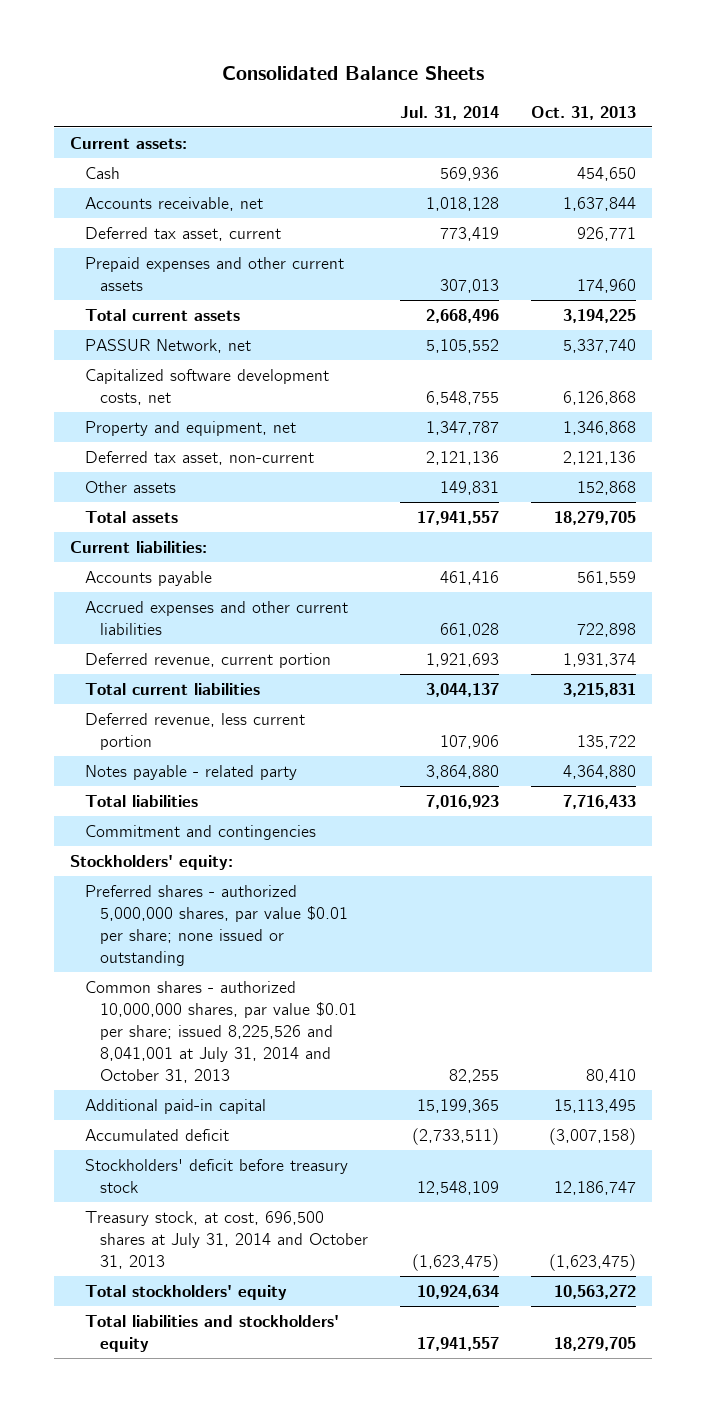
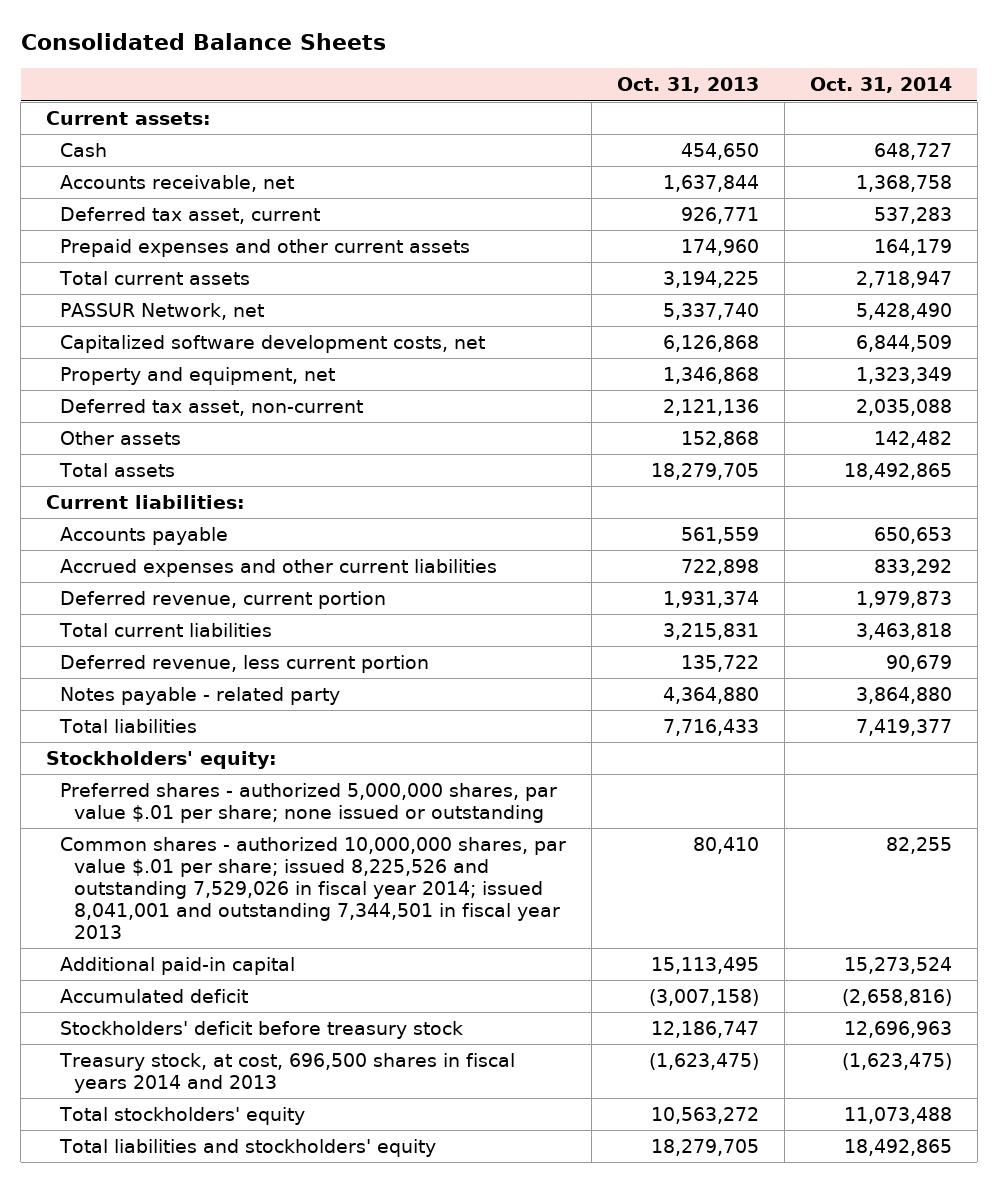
- | Jul. 31, 2014 | Oct. 31, 2013
+ | Oct. 31, 2013 | Oct. 31, 2014
- Commitment and contingencies
- Preferred shares - authorized 5,000,000 shares, par value $0.01 per share; none issued or outstanding
- Common shares - authorized 10,000,000 shares, par value $0.01 per share; issued 8,225,526 and 8,041,001 at July 31, 2014 and October 31, 2013 | 82,255 | 80,410
+ Preferred shares - authorized 5,000,000 shares, par value $.01 per share; none issued or outstanding
+ Common shares - authorized 10,000,000 shares, par value $.01 per share; issued 8,225,526 and outstanding 7,529,026 in fiscal year 2014; issued 8,041,001 and outstanding 7,344,501 in fiscal year 2013 | 80,410 | 82,255
- Treasury stock, at cost, 696,500 shares at July 31, 2014 and October 31, 2013 | (1,623,475) | (1,623,475)
+ Treasury stock, at cost, 696,500 shares in fiscal years 2014 and 2013 | (1,623,475) | (1,623,475)

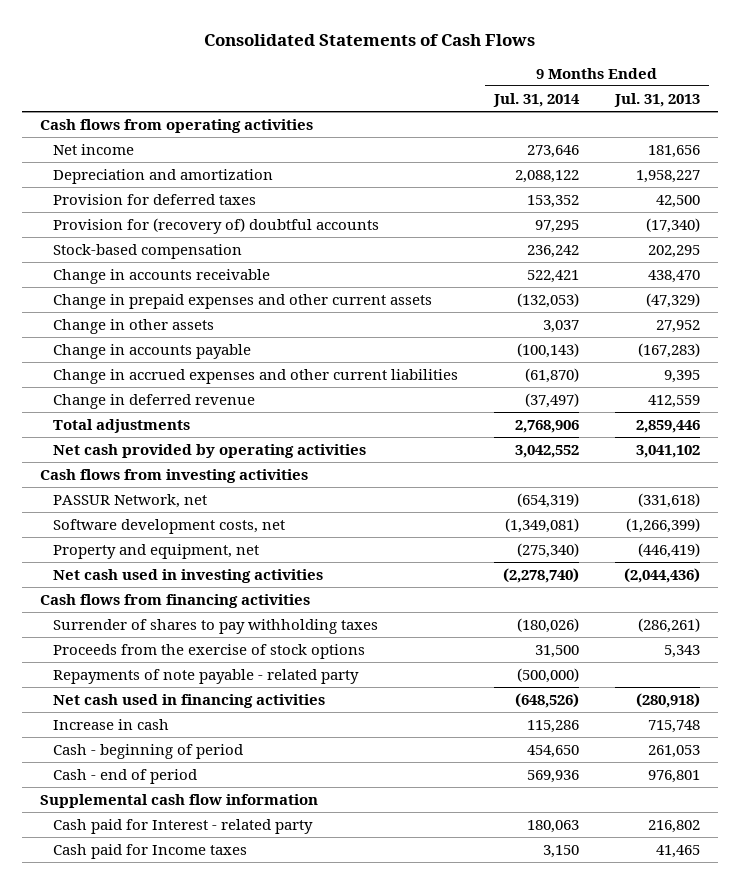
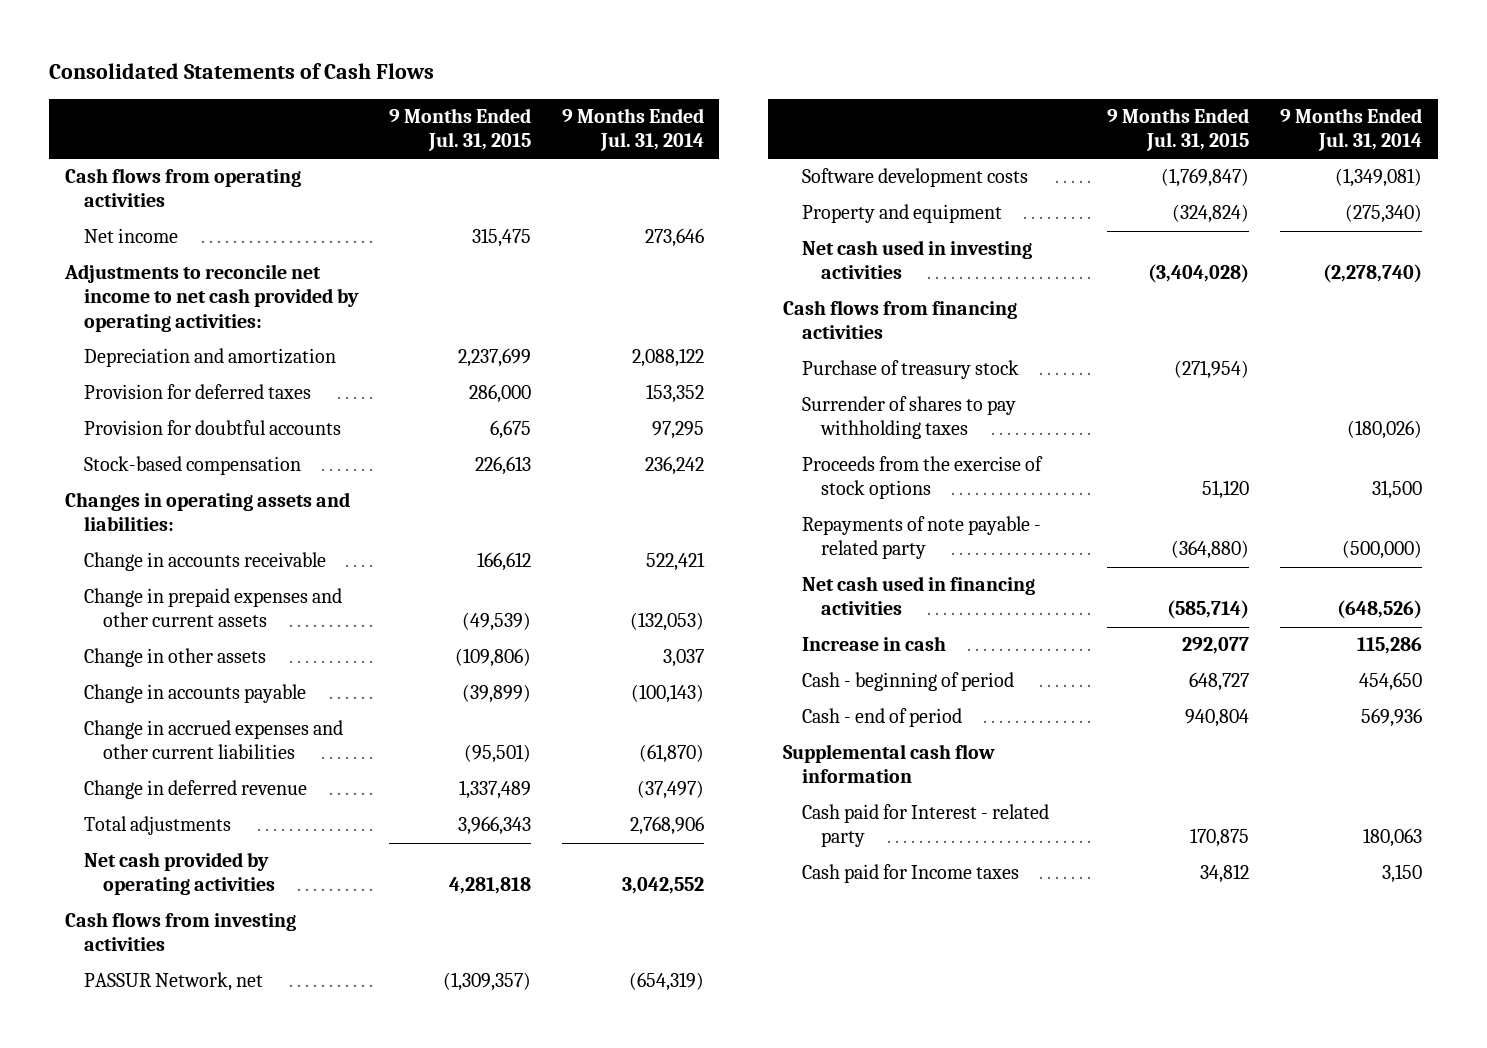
- | 9 Months Ended Jul. 31, 2014 | 9 Months Ended Jul. 31, 2013
+ | 9 Months Ended Jul. 31, 2015 | 9 Months Ended Jul. 31, 2014
+ Adjustments to reconcile net income to net cash provided by operating activities:
- Provision for (recovery of) doubtful accounts | 97,295 | (17,340)
+ Provision for doubtful accounts | 6,675 | 97,295
+ Changes in operating assets and liabilities:
- Software development costs, net | (1,349,081) | (1,266,399)
- Property and equipment, net | (275,340) | (446,419)
+ Software development costs | (1,769,847) | (1,349,081)
+ Property and equipment | (324,824) | (275,340)
+ Purchase of treasury stock | (271,954) |

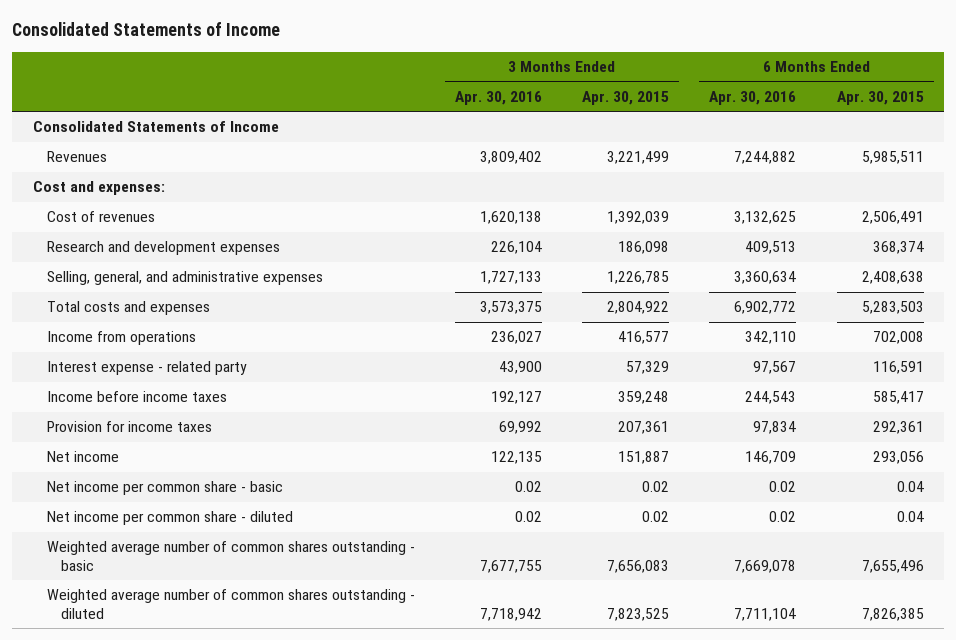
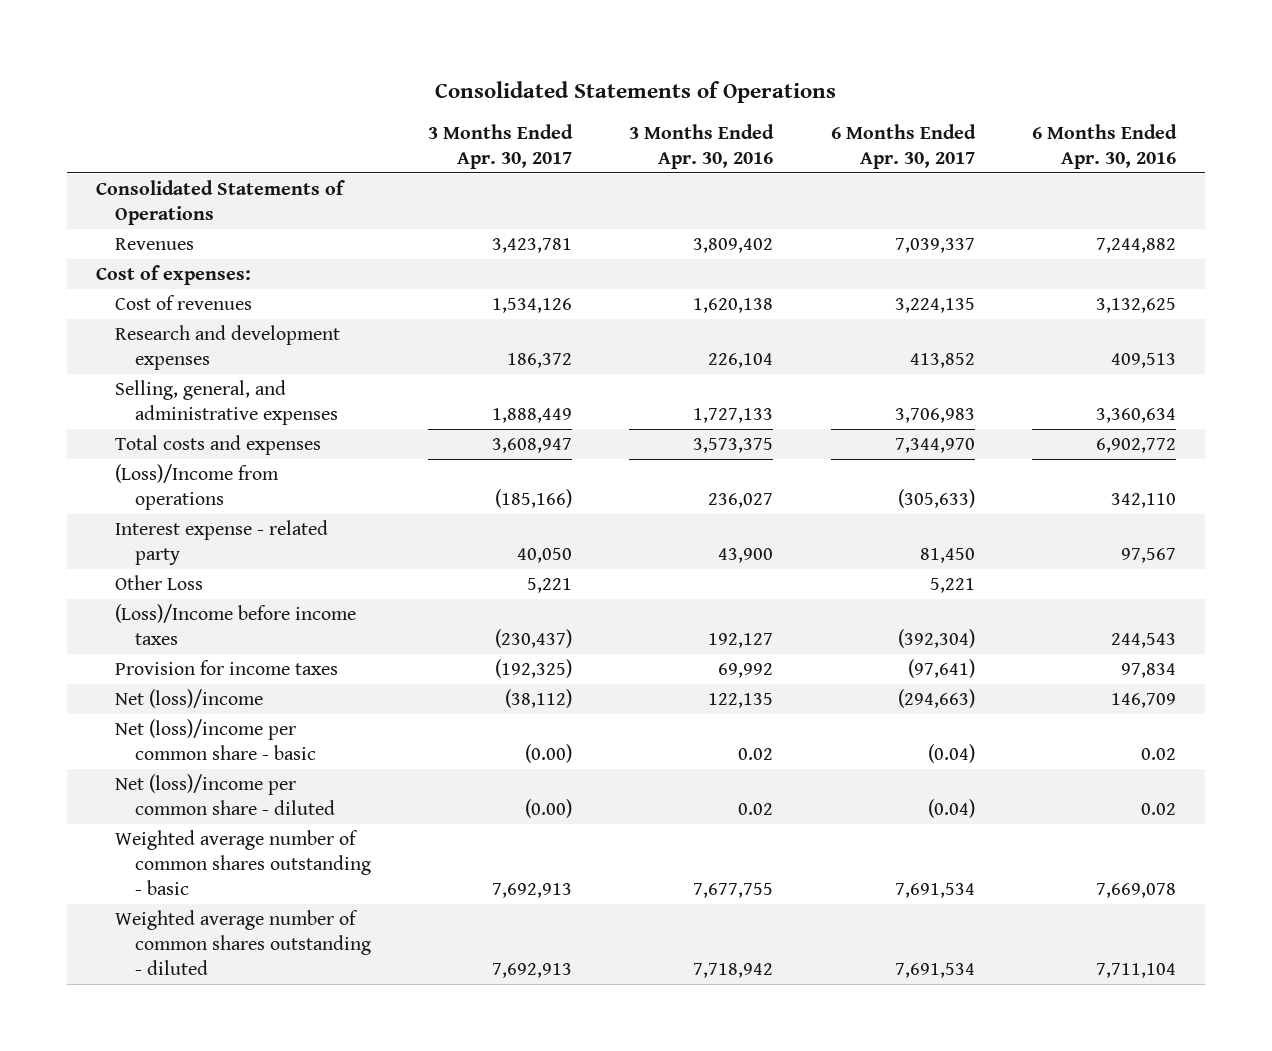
- Consolidated Statements of Income
+ Consolidated Statements of Operations
- | 3 Months Ended Apr. 30, 2016 | 3 Months Ended Apr. 30, 2015 | 6 Months Ended Apr. 30, 2016 | 6 Months Ended Apr. 30, 2015
+ | 3 Months Ended Apr. 30, 2017 | 3 Months Ended Apr. 30, 2016 | 6 Months Ended Apr. 30, 2017 | 6 Months Ended Apr. 30, 2016
- Consolidated Statements of Income
+ Consolidated Statements of Operations
- Cost and expenses:
+ Cost of expenses:
- Income from operations | 236,027 | 416,577 | 342,110 | 702,008
+ (Loss)/Income from operations | (185,166) | 236,027 | (305,633) | 342,110
- Income before income taxes | 192,127 | 359,248 | 244,543 | 585,417
+ Other Loss | 5,221 | | 5,221 |
+ (Loss)/Income before income taxes | (230,437) | 192,127 | (392,304) | 244,543
- Net income | 122,135 | 151,887 | 146,709 | 293,056
- Net income per common share - basic | 0.02 | 0.02 | 0.02 | 0.04
- Net income per common share - diluted | 0.02 | 0.02 | 0.02 | 0.04
+ Net (loss)/income | (38,112) | 122,135 | (294,663) | 146,709
+ Net (loss)/income per common share - basic | (0.00) | 0.02 | (0.04) | 0.02
+ Net (loss)/income per common share - diluted | (0.00) | 0.02 | (0.04) | 0.02

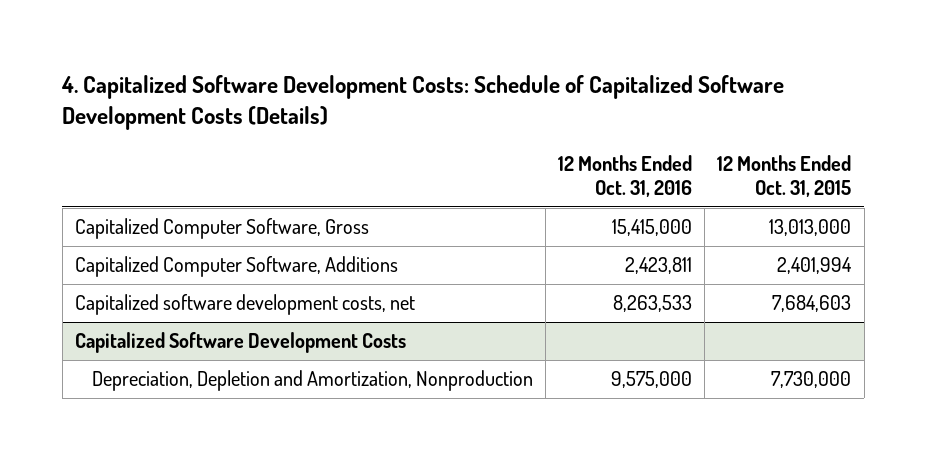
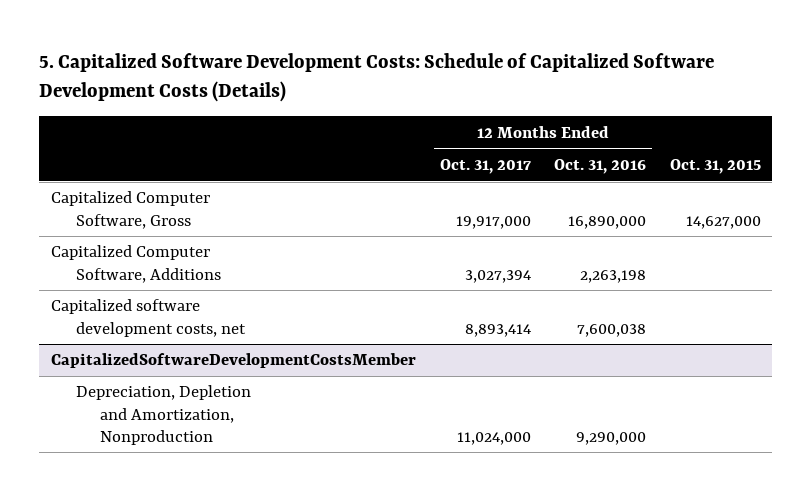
- 4. Capitalized Software Development Costs: Schedule of Capitalized Software Development Costs (Details)
+ 5. Capitalized Software Development Costs: Schedule of Capitalized Software Development Costs (Details)
- | 12 Months Ended Oct. 31, 2016 | 12 Months Ended Oct. 31, 2015
+ | 12 Months Ended Oct. 31, 2017 | 12 Months Ended Oct. 31, 2016 | Oct. 31, 2015
- Capitalized Computer Software, Gross | 15,415,000 | 13,013,000
- Capitalized Computer Software, Additions | 2,423,811 | 2,401,994
- Capitalized software development costs, net | 8,263,533 | 7,684,603
- Capitalized Software Development Costs
- Depreciation, Depletion and Amortization, Nonproduction | 9,575,000 | 7,730,000
+ Capitalized Computer Software, Gross | 19,917,000 | 16,890,000 | 14,627,000
+ Capitalized Computer Software, Additions | 3,027,394 | 2,263,198 |
+ Capitalized software development costs, net | 8,893,414 | 7,600,038 |
+ CapitalizedSoftwareDevelopmentCostsMember
+ Depreciation, Depletion and Amortization, Nonproduction | 11,024,000 | 9,290,000 |

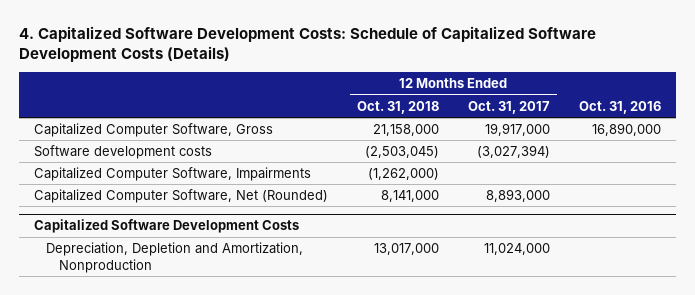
- 5. Capitalized Software Development Costs: Schedule of Capitalized Software Development Costs (Details)
+ 4. Capitalized Software Development Costs: Schedule of Capitalized Software Development Costs (Details)
- | 12 Months Ended Oct. 31, 2017 | 12 Months Ended Oct. 31, 2016 | Oct. 31, 2015
+ | 12 Months Ended Oct. 31, 2018 | 12 Months Ended Oct. 31, 2017 | Oct. 31, 2016
- Capitalized Computer Software, Additions | 3,027,394 | 2,263,198 |
- Capitalized software development costs, net | 8,893,414 | 7,600,038 |
- CapitalizedSoftwareDevelopmentCostsMember
+ Software development costs | (2,503,045) | (3,027,394) |
+ Capitalized Computer Software, Impairments | (1,262,000) | |
+ Capitalized Computer Software, Net (Rounded) | 8,141,000 | 8,893,000 |
+ Capitalized Software Development Costs

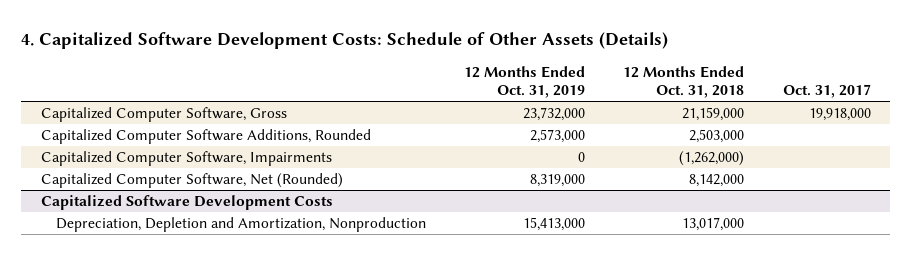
- 4. Capitalized Software Development Costs: Schedule of Capitalized Software Development Costs (Details)
+ 4. Capitalized Software Development Costs: Schedule of Other Assets (Details)
- | 12 Months Ended Oct. 31, 2018 | 12 Months Ended Oct. 31, 2017 | Oct. 31, 2016
+ | 12 Months Ended Oct. 31, 2019 | 12 Months Ended Oct. 31, 2018 | Oct. 31, 2017
- Capitalized Computer Software, Gross | 21,158,000 | 19,917,000 | 16,890,000
- Software development costs | (2,503,045) | (3,027,394) |
+ Capitalized Computer Software, Gross | 23,732,000 | 21,159,000 | 19,918,000
+ Capitalized Computer Software Additions, Rounded | 2,573,000 | 2,503,000 |
- Capitalized Computer Software, Net (Rounded) | 8,141,000 | 8,893,000 |
+ Capitalized Computer Software, Net (Rounded) | 8,319,000 | 8,142,000 |

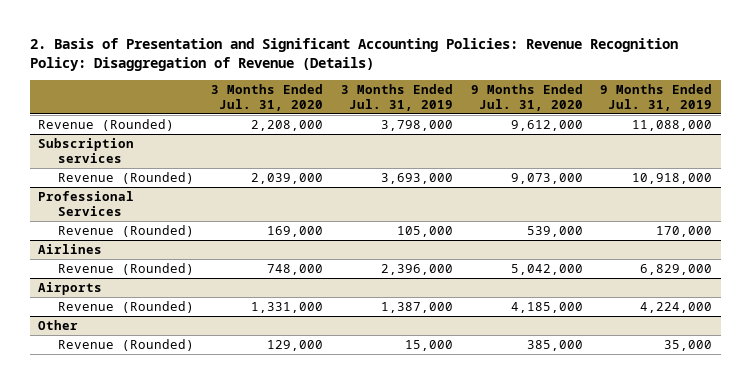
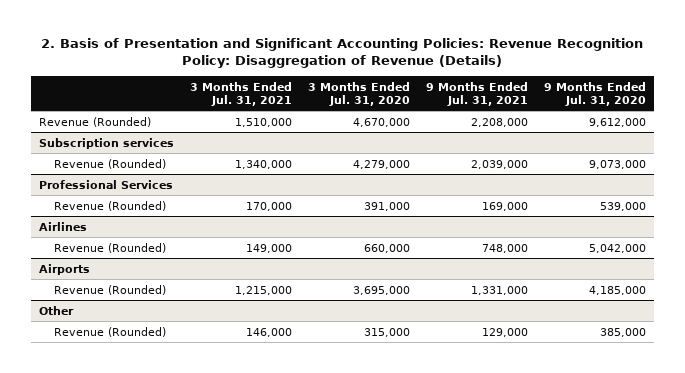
- | 3 Months Ended Jul. 31, 2020 | 3 Months Ended Jul. 31, 2019 | 9 Months Ended Jul. 31, 2020 | 9 Months Ended Jul. 31, 2019
+ | 3 Months Ended Jul. 31, 2021 | 3 Months Ended Jul. 31, 2020 | 9 Months Ended Jul. 31, 2021 | 9 Months Ended Jul. 31, 2020
- Revenue (Rounded) | 2,208,000 | 3,798,000 | 9,612,000 | 11,088,000
+ Revenue (Rounded) | 1,510,000 | 4,670,000 | 2,208,000 | 9,612,000
@ Subscription services
- Revenue (Rounded) | 2,039,000 | 3,693,000 | 9,073,000 | 10,918,000
+ Revenue (Rounded) | 1,340,000 | 4,279,000 | 2,039,000 | 9,073,000
@ Professional Services
- Revenue (Rounded) | 169,000 | 105,000 | 539,000 | 170,000
+ Revenue (Rounded) | 170,000 | 391,000 | 169,000 | 539,000
@ Airlines
- Revenue (Rounded) | 748,000 | 2,396,000 | 5,042,000 | 6,829,000
+ Revenue (Rounded) | 149,000 | 660,000 | 748,000 | 5,042,000
@ Airports
- Revenue (Rounded) | 1,331,000 | 1,387,000 | 4,185,000 | 4,224,000
+ Revenue (Rounded) | 1,215,000 | 3,695,000 | 1,331,000 | 4,185,000
@ Other
- Revenue (Rounded) | 129,000 | 15,000 | 385,000 | 35,000
+ Revenue (Rounded) | 146,000 | 315,000 | 129,000 | 385,000

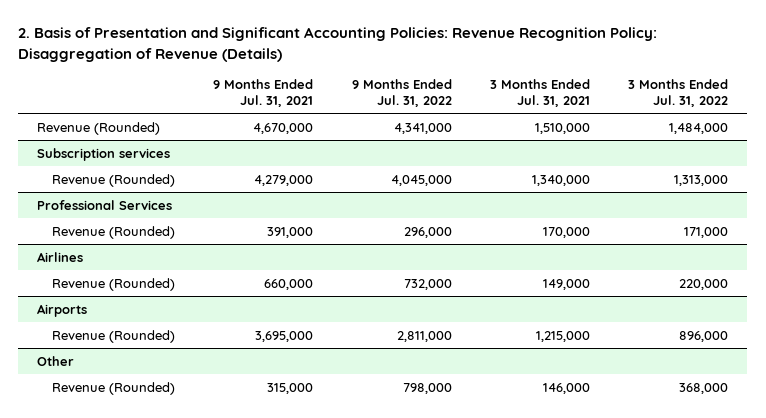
- | 3 Months Ended Jul. 31, 2021 | 3 Months Ended Jul. 31, 2020 | 9 Months Ended Jul. 31, 2021 | 9 Months Ended Jul. 31, 2020
+ | 9 Months Ended Jul. 31, 2021 | 9 Months Ended Jul. 31, 2022 | 3 Months Ended Jul. 31, 2021 | 3 Months Ended Jul. 31, 2022
- Revenue (Rounded) | 1,510,000 | 4,670,000 | 2,208,000 | 9,612,000
+ Revenue (Rounded) | 4,670,000 | 4,341,000 | 1,510,000 | 1,484,000
@ Subscription services
- Revenue (Rounded) | 1,340,000 | 4,279,000 | 2,039,000 | 9,073,000
+ Revenue (Rounded) | 4,279,000 | 4,045,000 | 1,340,000 | 1,313,000
@ Professional Services
- Revenue (Rounded) | 170,000 | 391,000 | 169,000 | 539,000
+ Revenue (Rounded) | 391,000 | 296,000 | 170,000 | 171,000
@ Airlines
- Revenue (Rounded) | 149,000 | 660,000 | 748,000 | 5,042,000
+ Revenue (Rounded) | 660,000 | 732,000 | 149,000 | 220,000
@ Airports
- Revenue (Rounded) | 1,215,000 | 3,695,000 | 1,331,000 | 4,185,000
+ Revenue (Rounded) | 3,695,000 | 2,811,000 | 1,215,000 | 896,000
@ Other
- Revenue (Rounded) | 146,000 | 315,000 | 129,000 | 385,000
+ Revenue (Rounded) | 315,000 | 798,000 | 146,000 | 368,000

